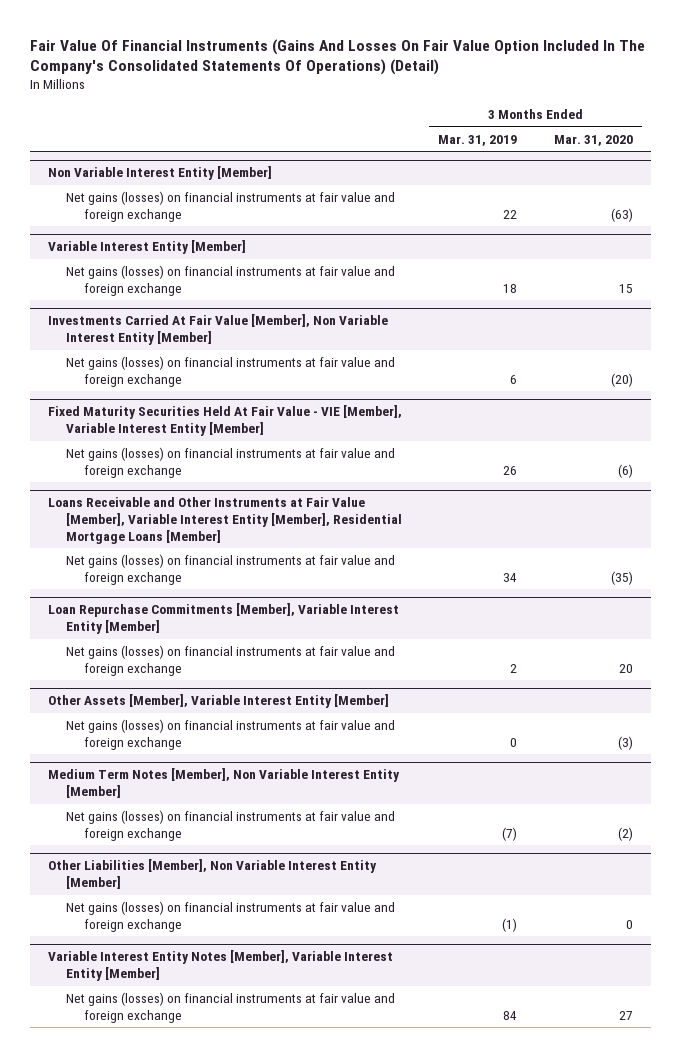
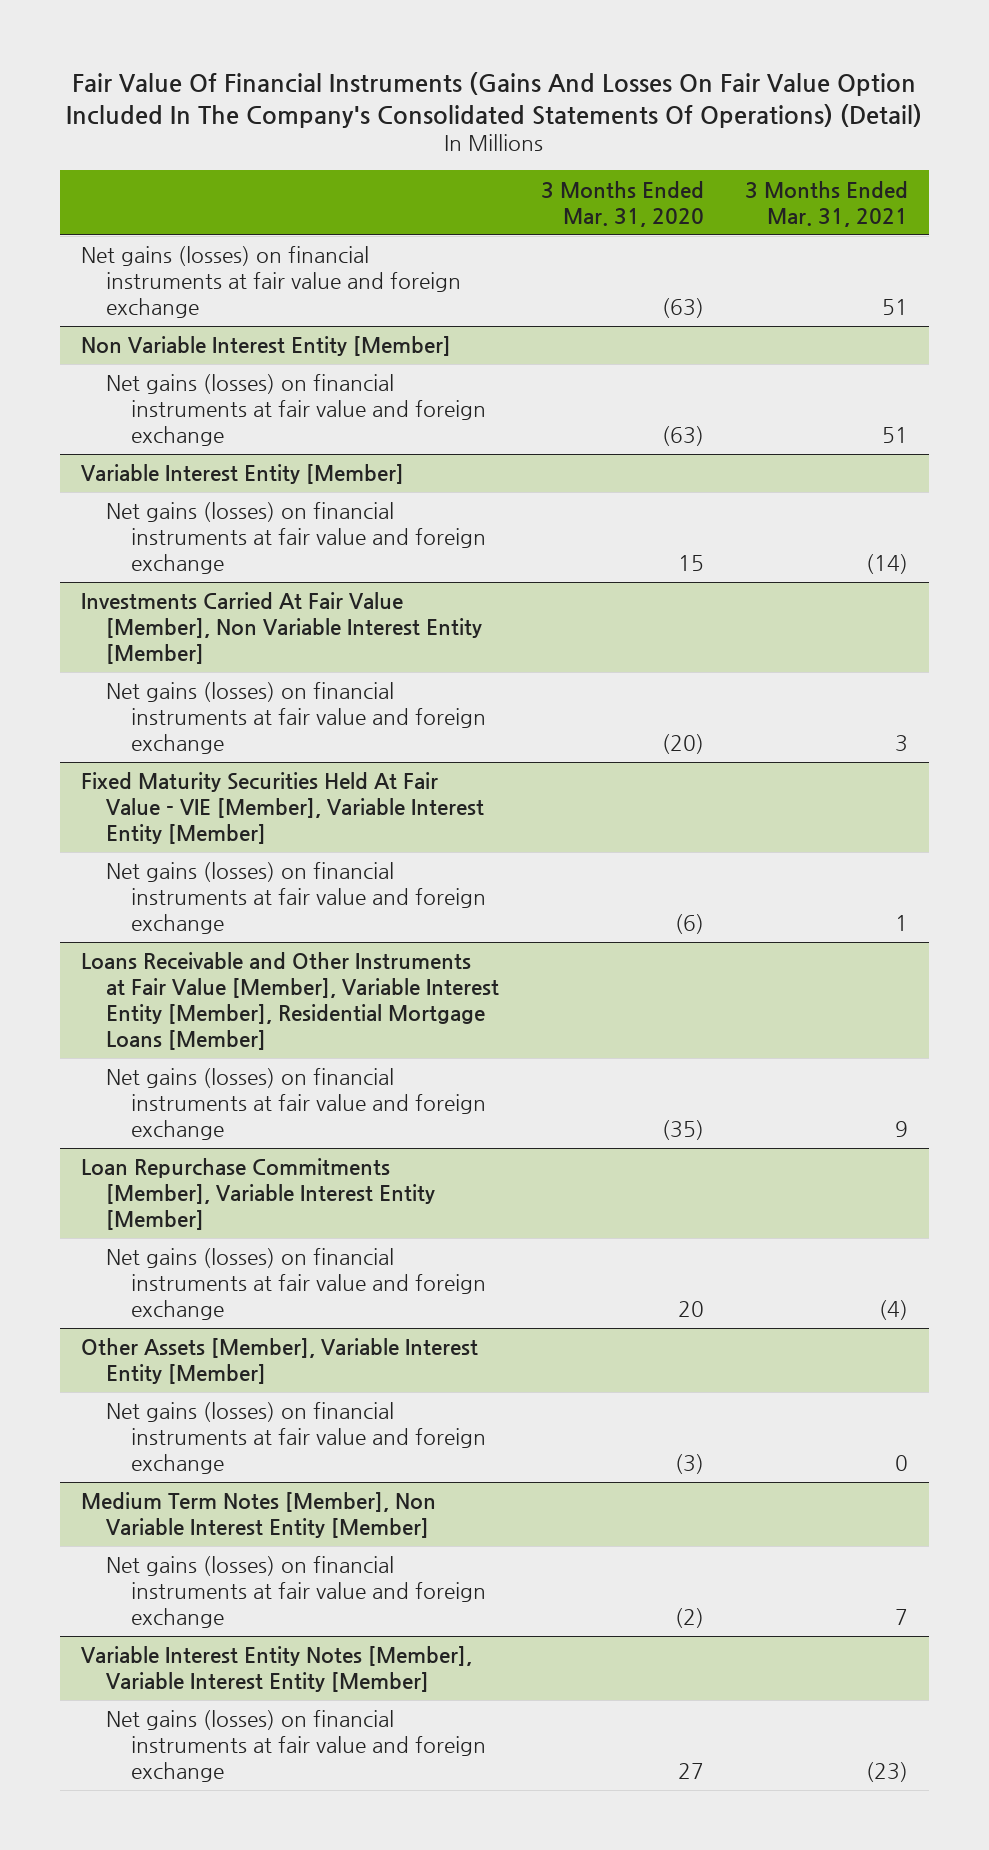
- | 3 Months Ended Mar. 31, 2019 | 3 Months Ended Mar. 31, 2020
+ | 3 Months Ended Mar. 31, 2020 | 3 Months Ended Mar. 31, 2021
+ Net gains (losses) on financial instruments at fair value and foreign exchange | (63) | 51
- Other Liabilities [Member], Non Variable Interest Entity [Member]
- Net gains (losses) on financial instruments at fair value and foreign exchange | (1) | 0

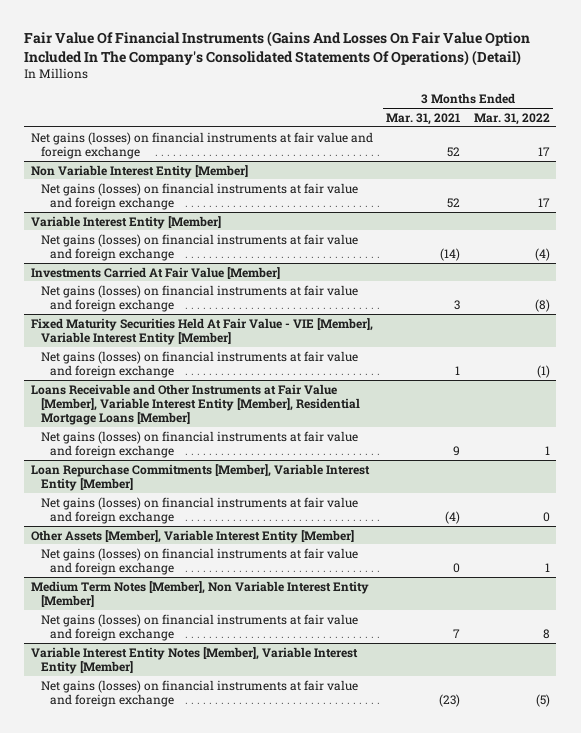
- | 3 Months Ended Mar. 31, 2020 | 3 Months Ended Mar. 31, 2021
+ | 3 Months Ended Mar. 31, 2021 | 3 Months Ended Mar. 31, 2022
- Net gains (losses) on financial instruments at fair value and foreign exchange | (63) | 51
+ Net gains (losses) on financial instruments at fair value and foreign exchange | 52 | 17
@ Non Variable Interest Entity [Member]
- Net gains (losses) on financial instruments at fair value and foreign exchange | (63) | 51
+ Net gains (losses) on financial instruments at fair value and foreign exchange | 52 | 17
- Investments Carried At Fair Value [Member], Non Variable Interest Entity [Member]
+ Investments Carried At Fair Value [Member]

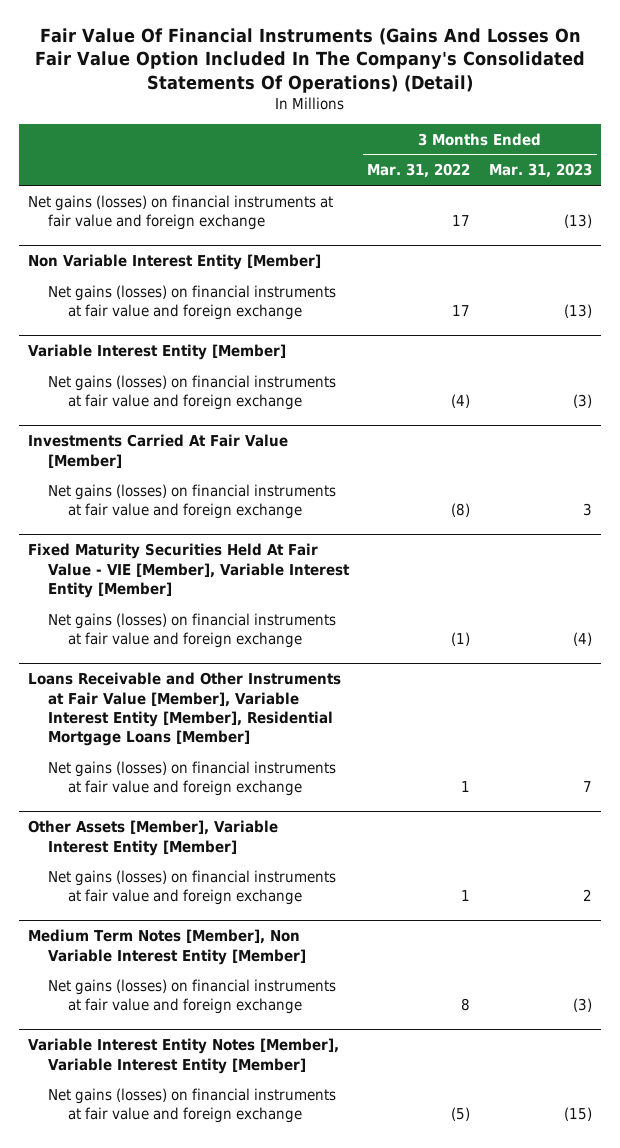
- | 3 Months Ended Mar. 31, 2021 | 3 Months Ended Mar. 31, 2022
+ | 3 Months Ended Mar. 31, 2022 | 3 Months Ended Mar. 31, 2023
- Loan Repurchase Commitments [Member], Variable Interest Entity [Member]
- Net gains (losses) on financial instruments at fair value and foreign exchange | (4) | 0

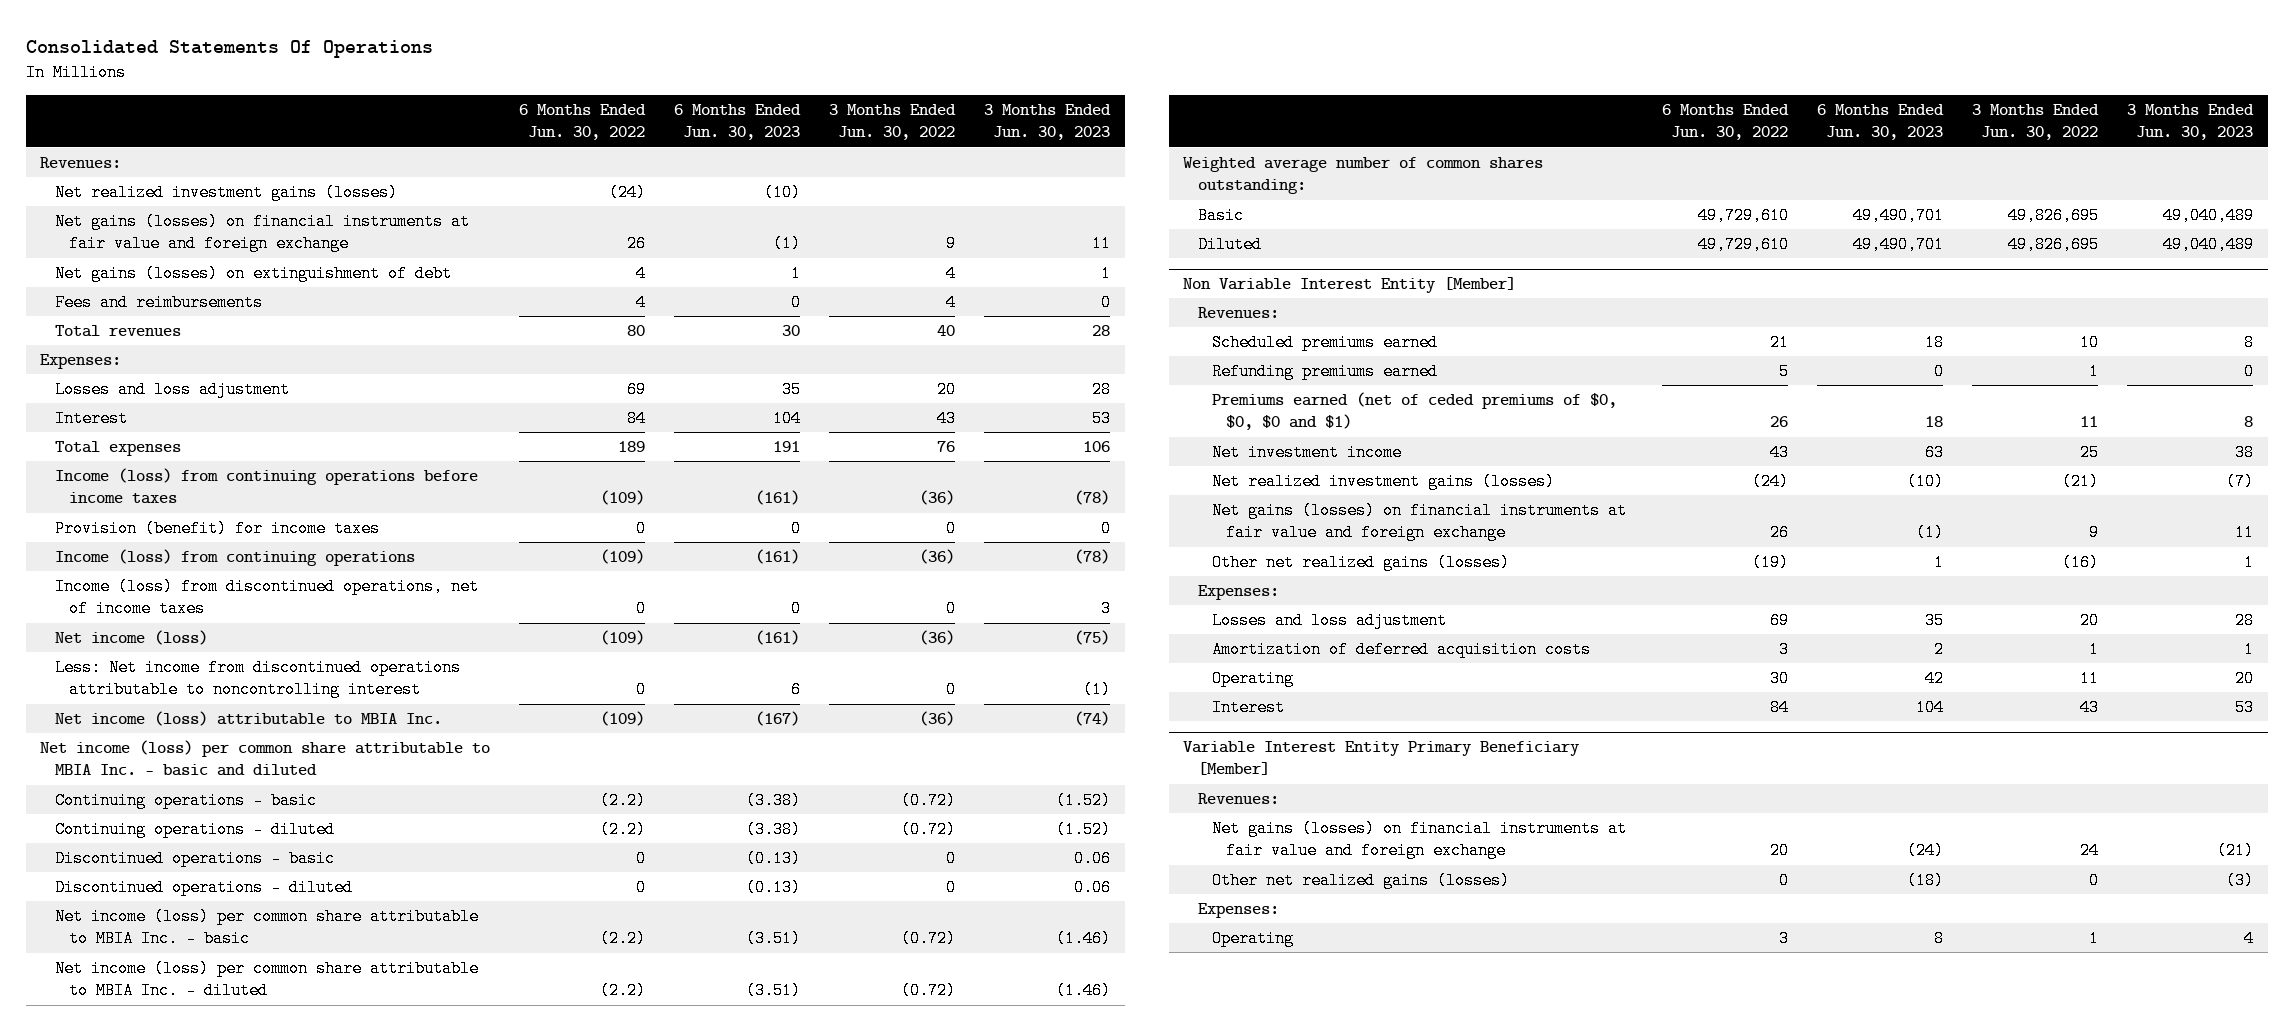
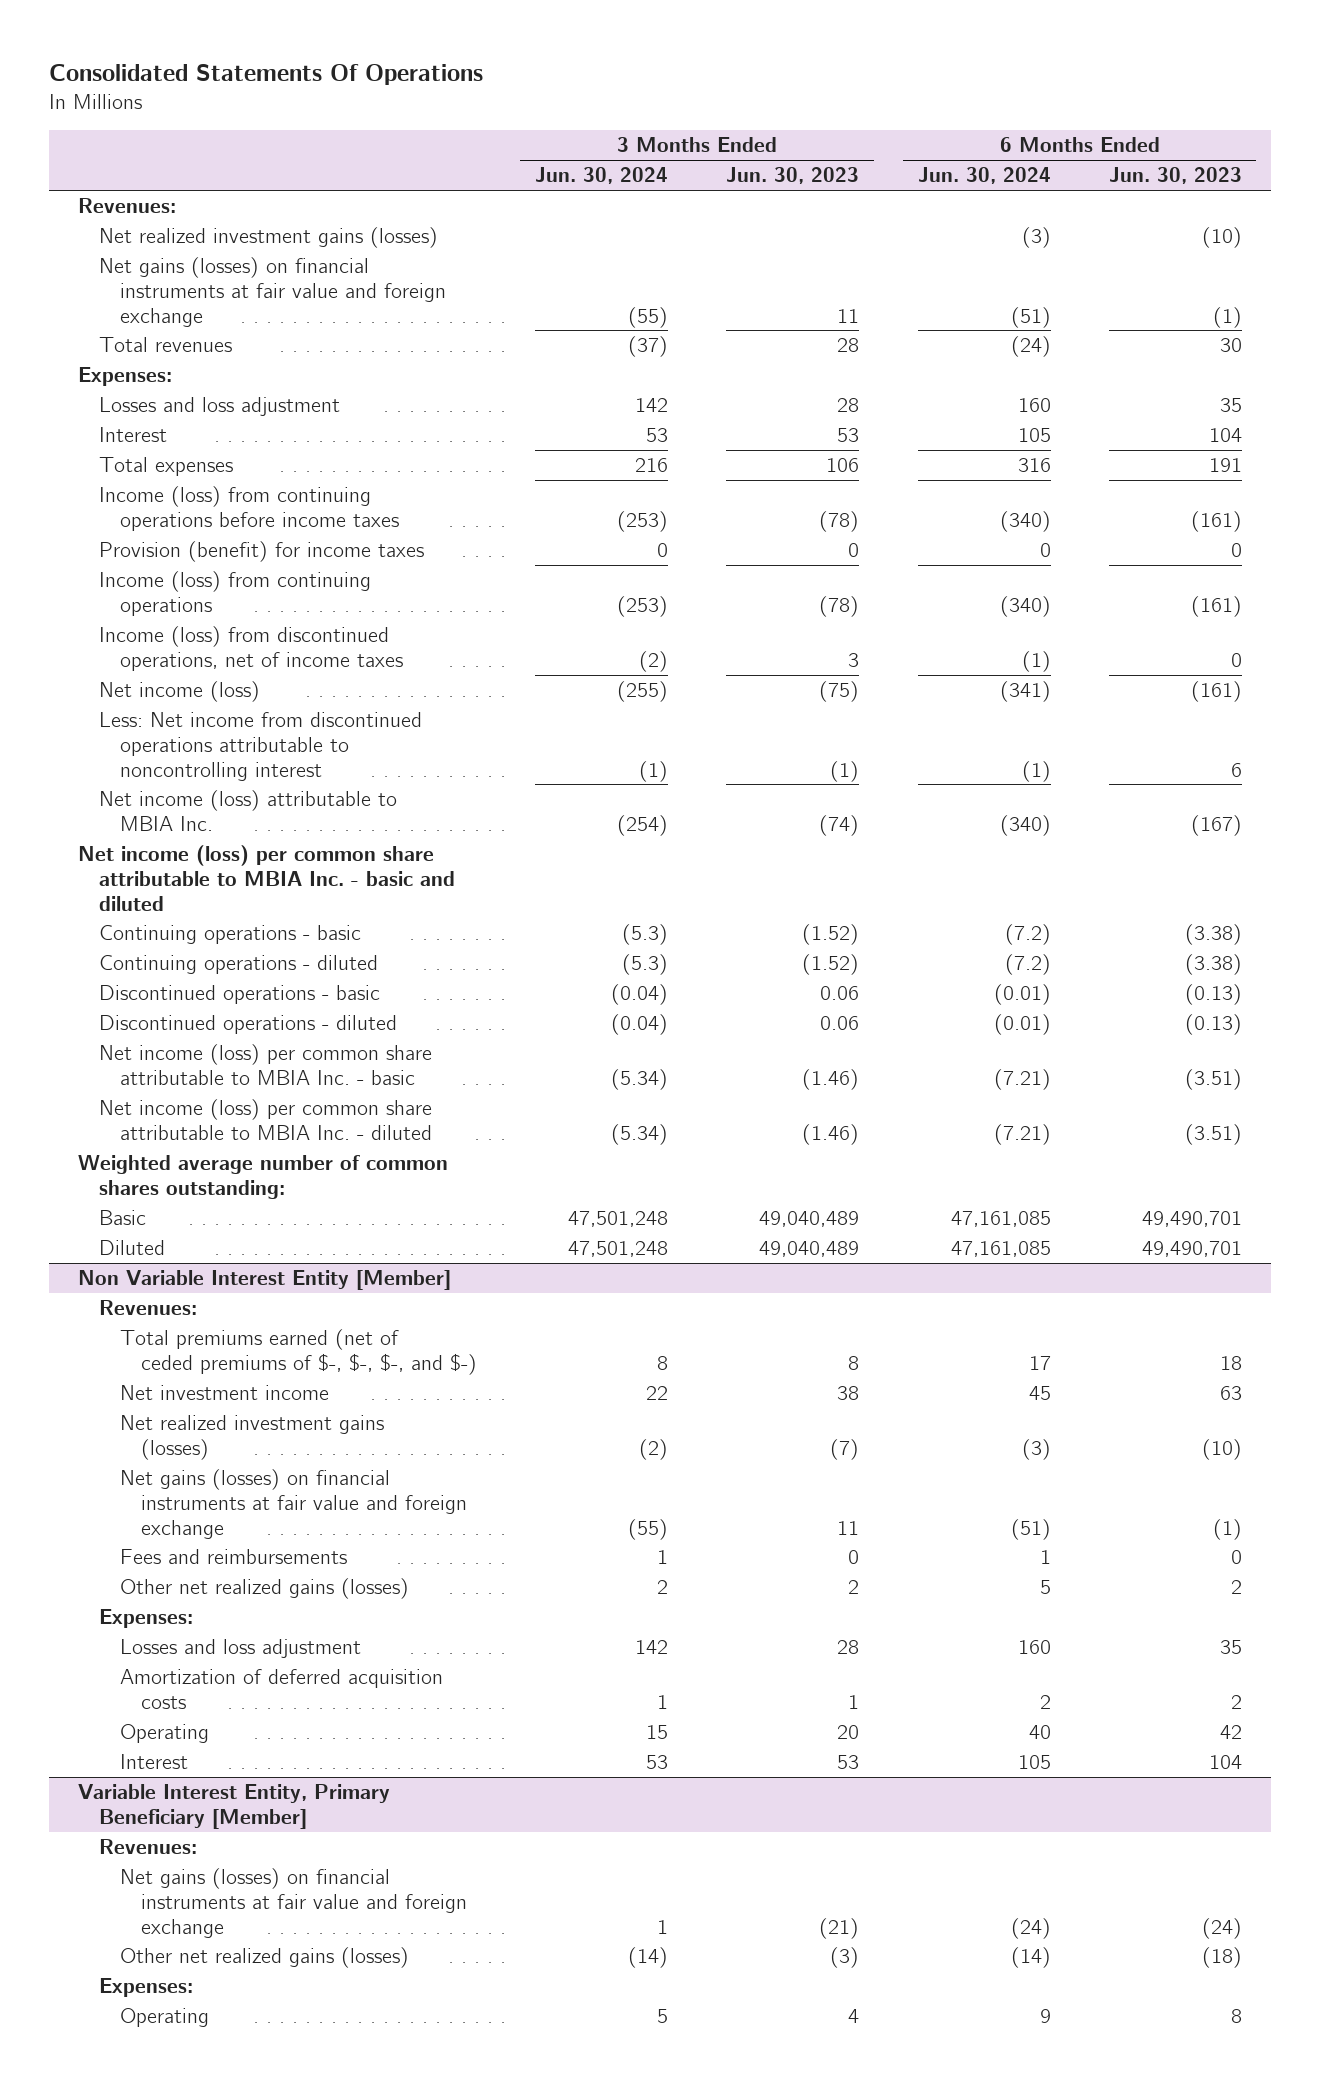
- | 6 Months Ended Jun. 30, 2022 | 6 Months Ended Jun. 30, 2023 | 3 Months Ended Jun. 30, 2022 | 3 Months Ended Jun. 30, 2023
+ | 3 Months Ended Jun. 30, 2024 | 3 Months Ended Jun. 30, 2023 | 6 Months Ended Jun. 30, 2024 | 6 Months Ended Jun. 30, 2023
- Net gains (losses) on extinguishment of debt | 4 | 1 | 4 | 1
- Fees and reimbursements | 4 | 0 | 4 | 0
@ Non Variable Interest Entity [Member]
- Scheduled premiums earned | 21 | 18 | 10 | 8
- Refunding premiums earned | 5 | 0 | 1 | 0
- Premiums earned (net of ceded premiums of $0, $0, $0 and $1) | 26 | 18 | 11 | 8
+ Total premiums earned (net of ceded premiums of $-, $-, $-, and $-) | 8 | 8 | 17 | 18
- Other net realized gains (losses) | (19) | 1 | (16) | 1
+ Fees and reimbursements | 1 | 0 | 1 | 0
+ Other net realized gains (losses) | 2 | 2 | 5 | 2
- Variable Interest Entity Primary Beneficiary [Member]
+ Variable Interest Entity, Primary Beneficiary [Member]

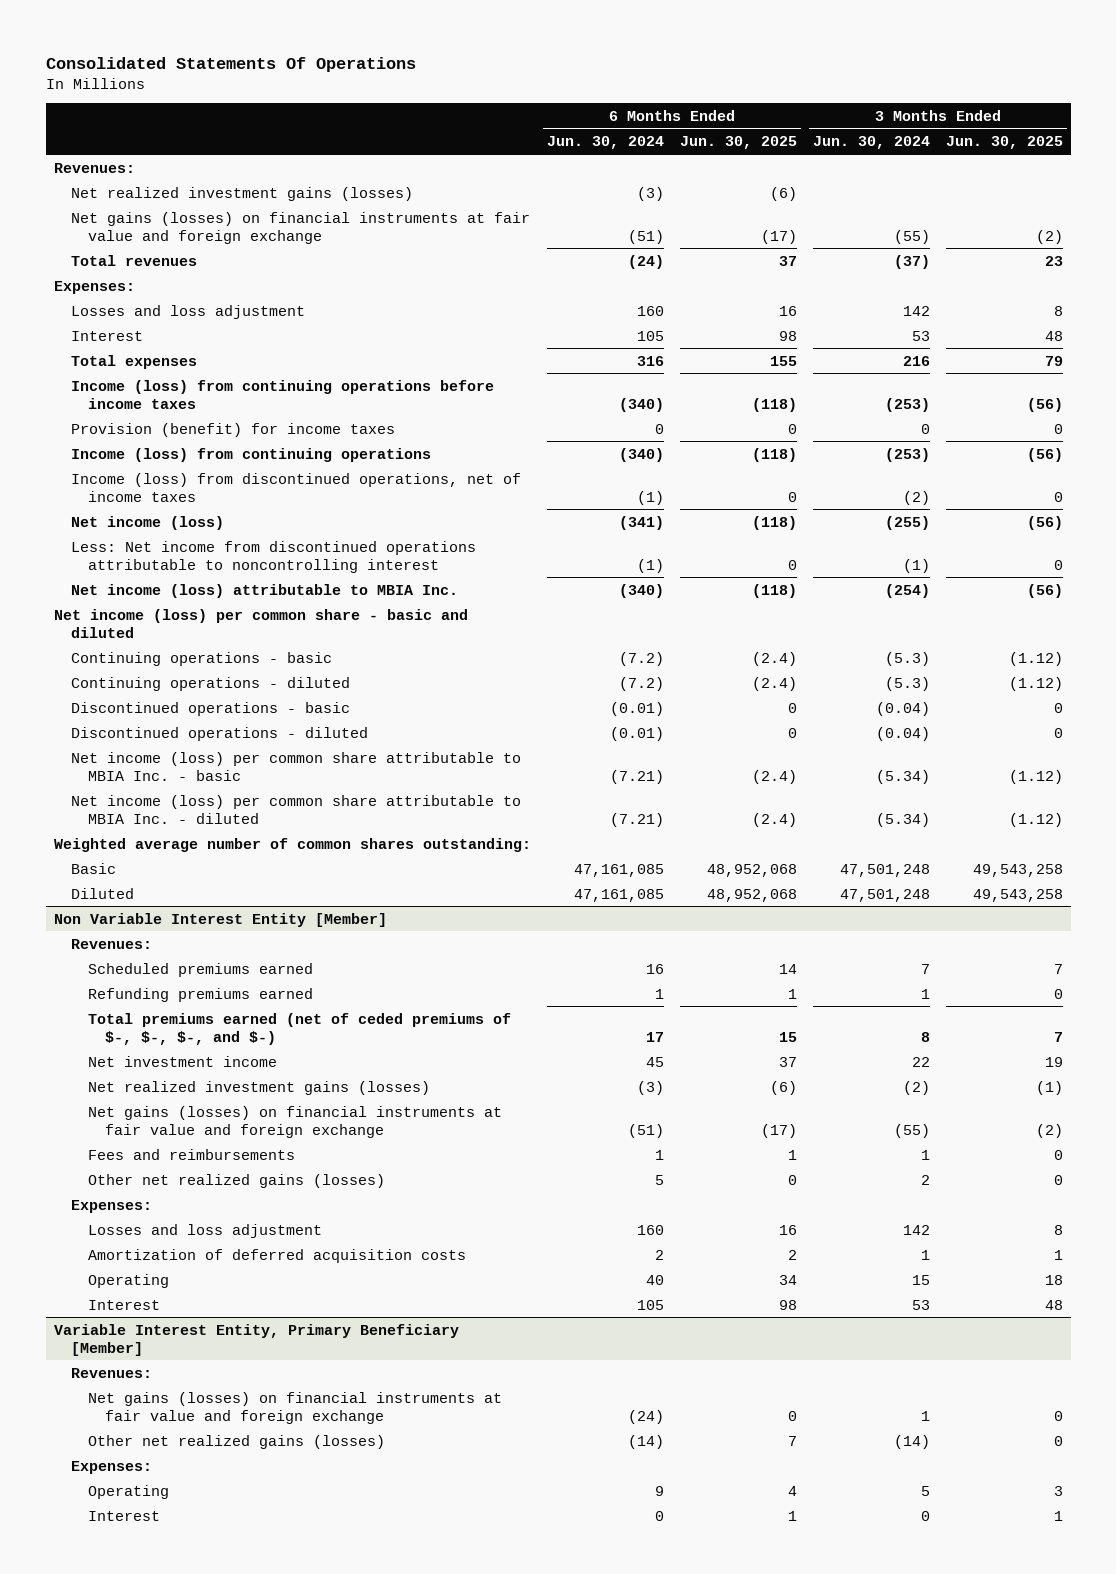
- | 3 Months Ended Jun. 30, 2024 | 3 Months Ended Jun. 30, 2023 | 6 Months Ended Jun. 30, 2024 | 6 Months Ended Jun. 30, 2023
+ | 6 Months Ended Jun. 30, 2024 | 6 Months Ended Jun. 30, 2025 | 3 Months Ended Jun. 30, 2024 | 3 Months Ended Jun. 30, 2025
- Net income (loss) per common share attributable to MBIA Inc. - basic and diluted
+ Net income (loss) per common share - basic and diluted
@ Non Variable Interest Entity [Member]
+ Scheduled premiums earned | 16 | 14 | 7 | 7
+ Refunding premiums earned | 1 | 1 | 1 | 0
@ Variable Interest Entity, Primary Beneficiary [Member]
+ Interest | 0 | 1 | 0 | 1

